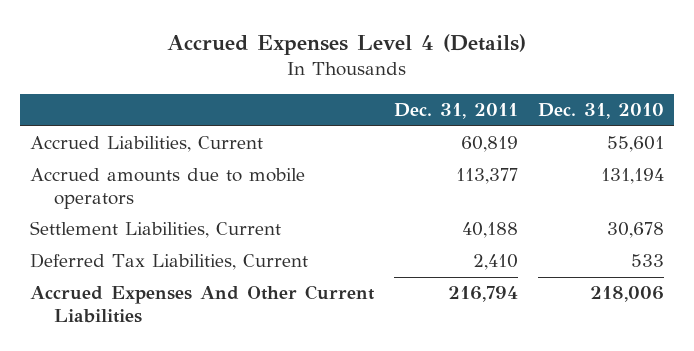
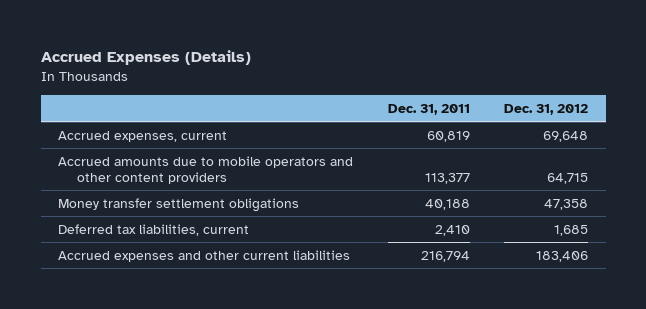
- Accrued Expenses Level 4 (Details)
+ Accrued Expenses (Details)
- | Dec. 31, 2011 | Dec. 31, 2010
+ | Dec. 31, 2011 | Dec. 31, 2012
- Accrued Liabilities, Current | 60,819 | 55,601
- Accrued amounts due to mobile operators | 113,377 | 131,194
- Settlement Liabilities, Current | 40,188 | 30,678
- Deferred Tax Liabilities, Current | 2,410 | 533
- Accrued Expenses And Other Current Liabilities | 216,794 | 218,006
+ Accrued expenses, current | 60,819 | 69,648
+ Accrued amounts due to mobile operators and other content providers | 113,377 | 64,715
+ Money transfer settlement obligations | 40,188 | 47,358
+ Deferred tax liabilities, current | 2,410 | 1,685
+ Accrued expenses and other current liabilities | 216,794 | 183,406

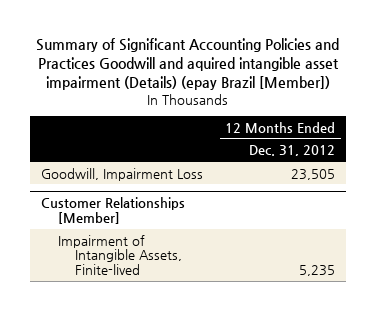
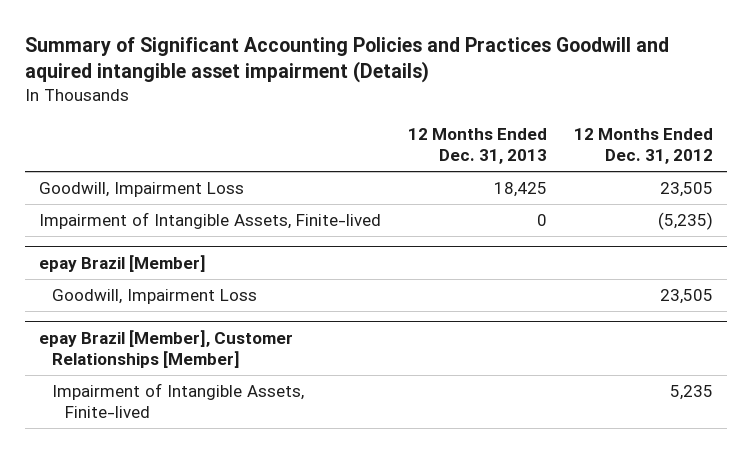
- Summary of Significant Accounting Policies and Practices Goodwill and aquired intangible asset impairment (Details) (epay Brazil [Member])
+ Summary of Significant Accounting Policies and Practices Goodwill and aquired intangible asset impairment (Details)
- | 12 Months Ended Dec. 31, 2012
+ | 12 Months Ended Dec. 31, 2013 | 12 Months Ended Dec. 31, 2012
- Customer Relationships [Member]
+ Impairment of Intangible Assets, Finite-lived | 0 | (5,235)
+ epay Brazil [Member]
+ Goodwill, Impairment Loss | | 23,505
+ epay Brazil [Member], Customer Relationships [Member]

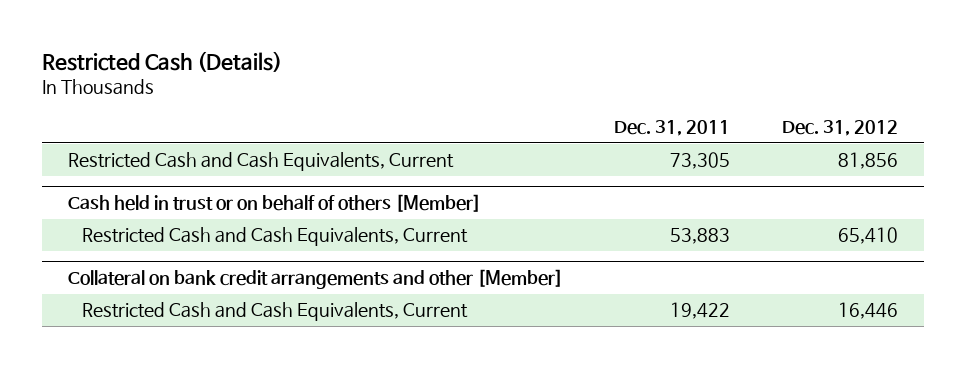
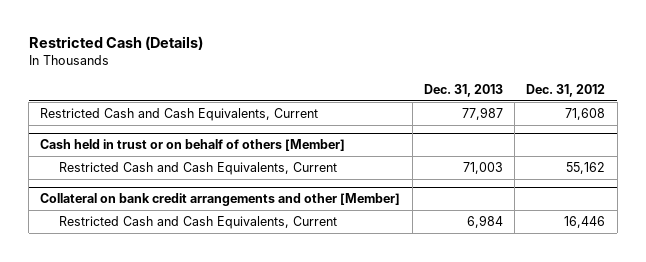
- | Dec. 31, 2011 | Dec. 31, 2012
+ | Dec. 31, 2013 | Dec. 31, 2012
- Restricted Cash and Cash Equivalents, Current | 73,305 | 81,856
+ Restricted Cash and Cash Equivalents, Current | 77,987 | 71,608
@ Cash held in trust or on behalf of others [Member]
- Restricted Cash and Cash Equivalents, Current | 53,883 | 65,410
+ Restricted Cash and Cash Equivalents, Current | 71,003 | 55,162

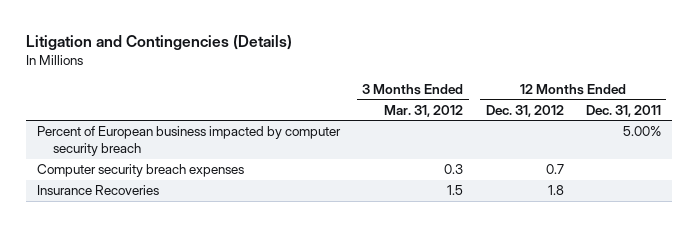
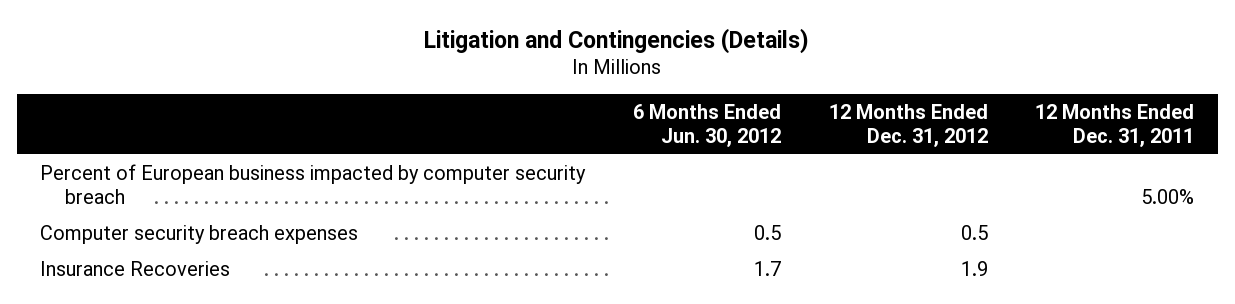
- | 3 Months Ended Mar. 31, 2012 | 12 Months Ended Dec. 31, 2012 | 12 Months Ended Dec. 31, 2011
+ | 6 Months Ended Jun. 30, 2012 | 12 Months Ended Dec. 31, 2012 | 12 Months Ended Dec. 31, 2011
- Computer security breach expenses | 0.3 | 0.7 |
- Insurance Recoveries | 1.5 | 1.8 |
+ Computer security breach expenses | 0.5 | 0.5 |
+ Insurance Recoveries | 1.7 | 1.9 |

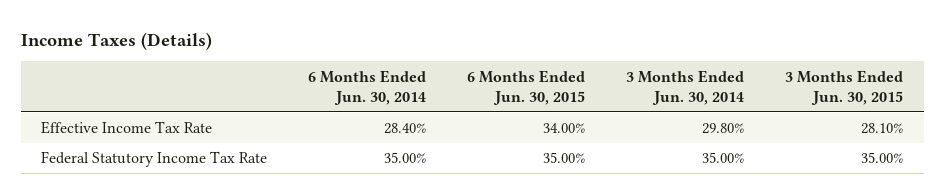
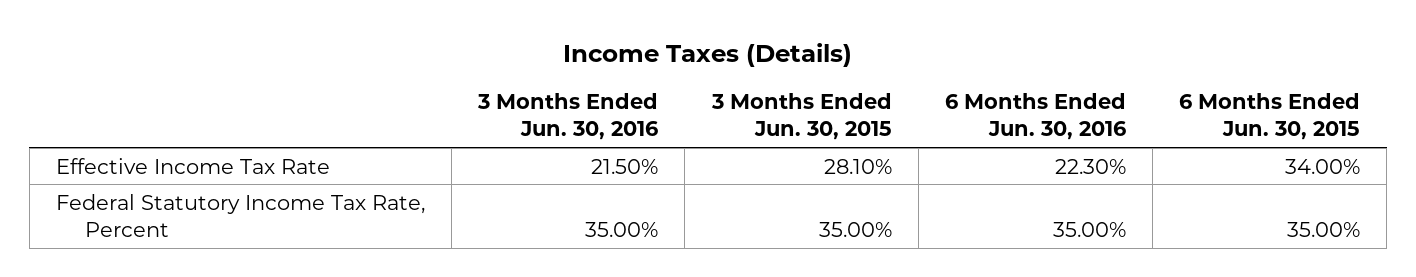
- | 6 Months Ended Jun. 30, 2014 | 6 Months Ended Jun. 30, 2015 | 3 Months Ended Jun. 30, 2014 | 3 Months Ended Jun. 30, 2015
+ | 3 Months Ended Jun. 30, 2016 | 3 Months Ended Jun. 30, 2015 | 6 Months Ended Jun. 30, 2016 | 6 Months Ended Jun. 30, 2015
- Federal Statutory Income Tax Rate | 35.00% | 35.00% | 35.00% | 35.00%
+ Federal Statutory Income Tax Rate, Percent | 35.00% | 35.00% | 35.00% | 35.00%

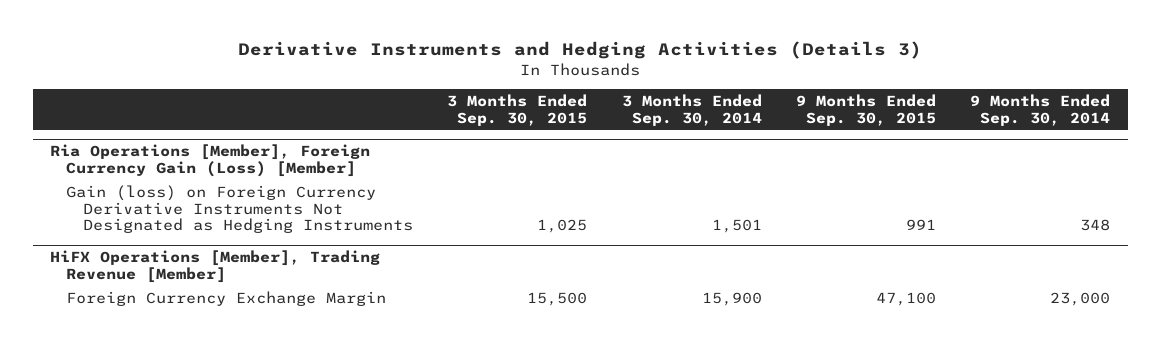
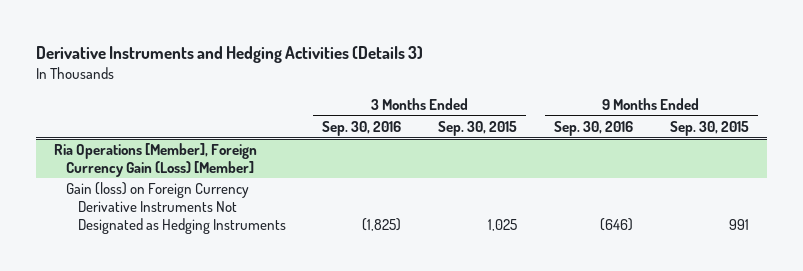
- | 3 Months Ended Sep. 30, 2015 | 3 Months Ended Sep. 30, 2014 | 9 Months Ended Sep. 30, 2015 | 9 Months Ended Sep. 30, 2014
+ | 3 Months Ended Sep. 30, 2016 | 3 Months Ended Sep. 30, 2015 | 9 Months Ended Sep. 30, 2016 | 9 Months Ended Sep. 30, 2015
- HiFX Operations [Member], Trading Revenue [Member]
- Foreign Currency Exchange Margin | 15,500 | 15,900 | 47,100 | 23,000

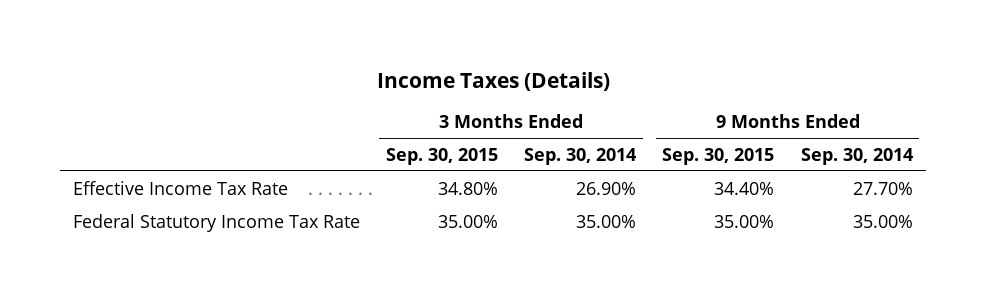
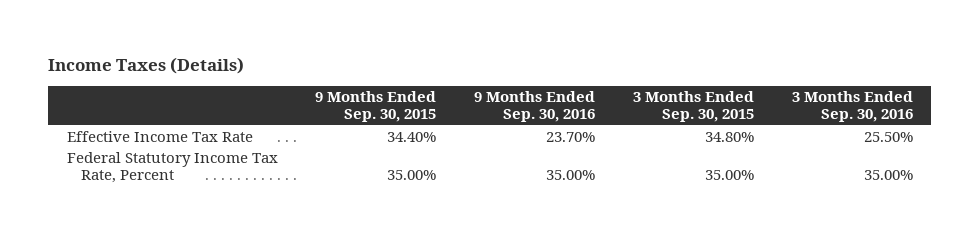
- | 3 Months Ended Sep. 30, 2015 | 3 Months Ended Sep. 30, 2014 | 9 Months Ended Sep. 30, 2015 | 9 Months Ended Sep. 30, 2014
+ | 9 Months Ended Sep. 30, 2015 | 9 Months Ended Sep. 30, 2016 | 3 Months Ended Sep. 30, 2015 | 3 Months Ended Sep. 30, 2016
- Federal Statutory Income Tax Rate | 35.00% | 35.00% | 35.00% | 35.00%
+ Federal Statutory Income Tax Rate, Percent | 35.00% | 35.00% | 35.00% | 35.00%

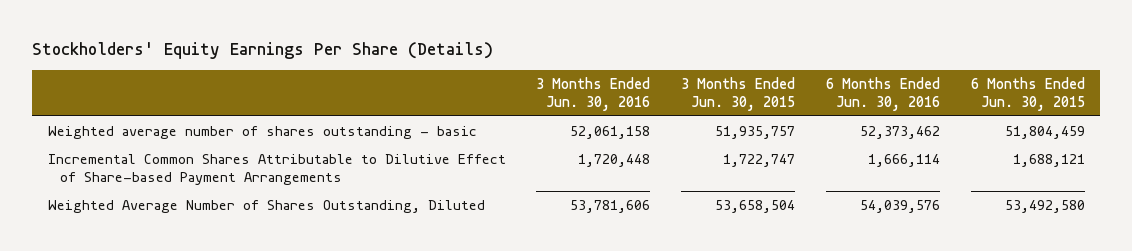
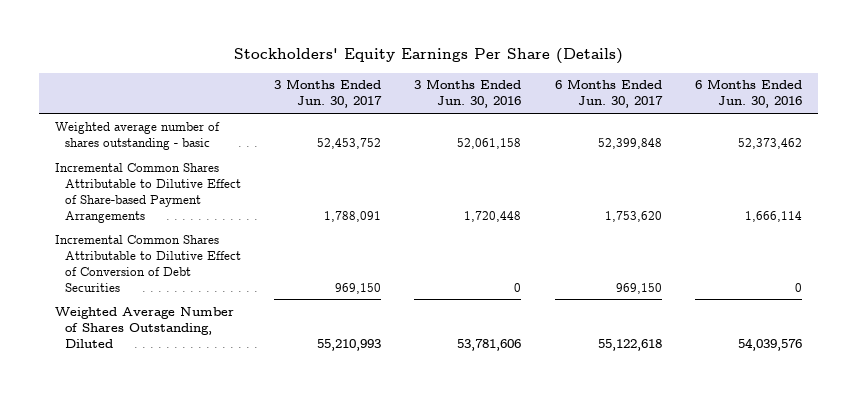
- | 3 Months Ended Jun. 30, 2016 | 3 Months Ended Jun. 30, 2015 | 6 Months Ended Jun. 30, 2016 | 6 Months Ended Jun. 30, 2015
+ | 3 Months Ended Jun. 30, 2017 | 3 Months Ended Jun. 30, 2016 | 6 Months Ended Jun. 30, 2017 | 6 Months Ended Jun. 30, 2016
+ Incremental Common Shares Attributable to Dilutive Effect of Conversion of Debt Securities | 969,150 | 0 | 969,150 | 0

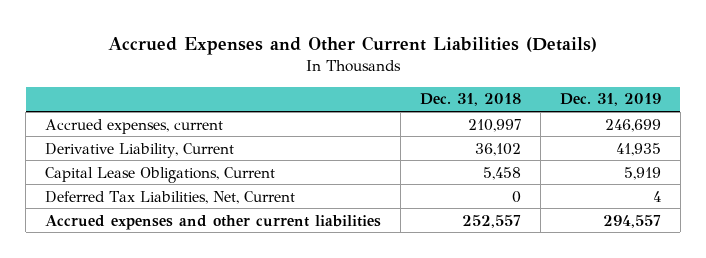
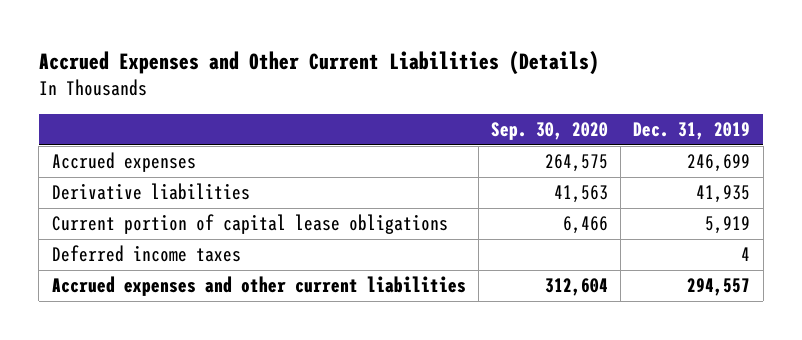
- | Dec. 31, 2018 | Dec. 31, 2019
+ | Sep. 30, 2020 | Dec. 31, 2019
- Accrued expenses, current | 210,997 | 246,699
- Derivative Liability, Current | 36,102 | 41,935
- Capital Lease Obligations, Current | 5,458 | 5,919
- Deferred Tax Liabilities, Net, Current | 0 | 4
+ Accrued expenses | 264,575 | 246,699
+ Derivative liabilities | 41,563 | 41,935
+ Current portion of capital lease obligations | 6,466 | 5,919
+ Deferred income taxes | | 4

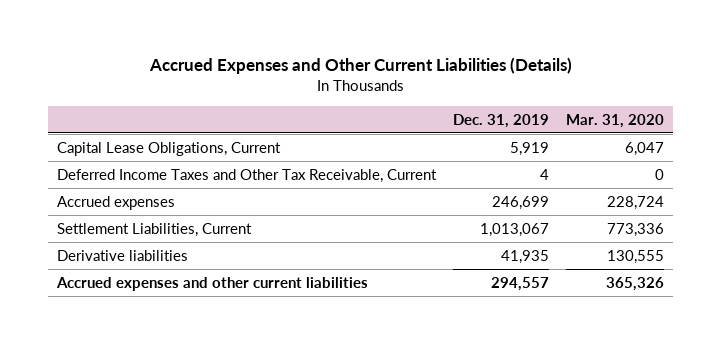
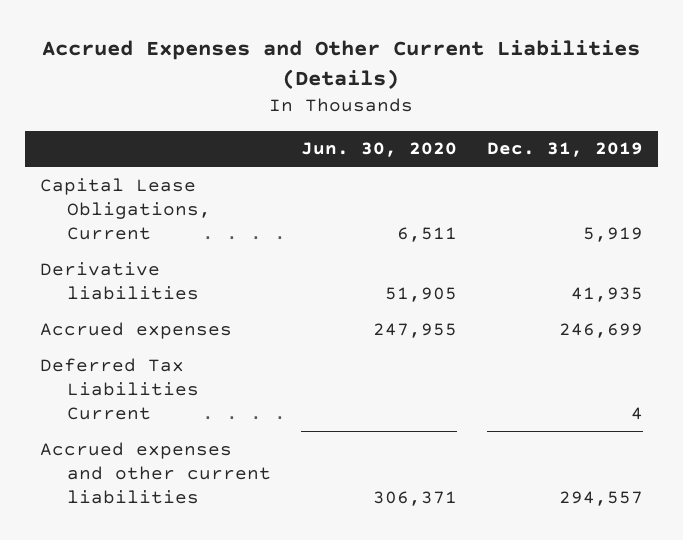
- | Dec. 31, 2019 | Mar. 31, 2020
+ | Jun. 30, 2020 | Dec. 31, 2019
- Deferred Income Taxes and Other Tax Receivable, Current | 4 | 0
- Settlement Liabilities, Current | 1,013,067 | 773,336
moved down: Accrued expenses | 247,955 | 246,699
+ Deferred Tax Liabilities Current | | 4

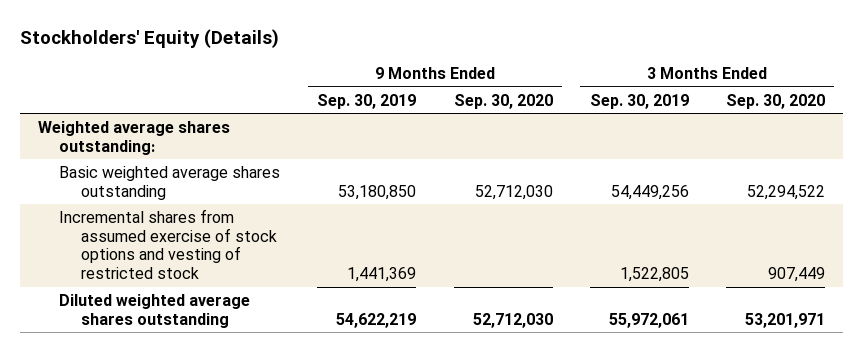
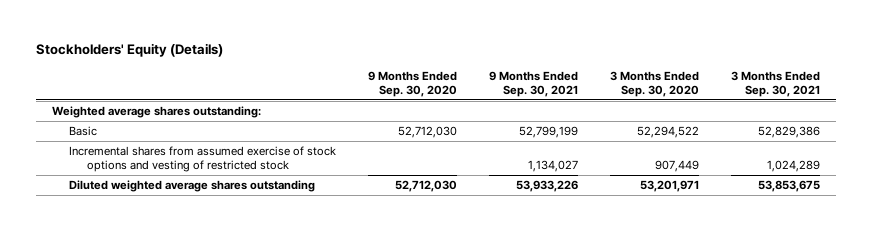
- | 9 Months Ended Sep. 30, 2019 | 9 Months Ended Sep. 30, 2020 | 3 Months Ended Sep. 30, 2019 | 3 Months Ended Sep. 30, 2020
+ | 9 Months Ended Sep. 30, 2020 | 9 Months Ended Sep. 30, 2021 | 3 Months Ended Sep. 30, 2020 | 3 Months Ended Sep. 30, 2021
- Basic weighted average shares outstanding | 53,180,850 | 52,712,030 | 54,449,256 | 52,294,522
+ Basic | 52,712,030 | 52,799,199 | 52,294,522 | 52,829,386

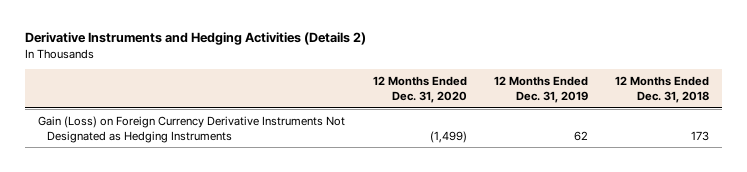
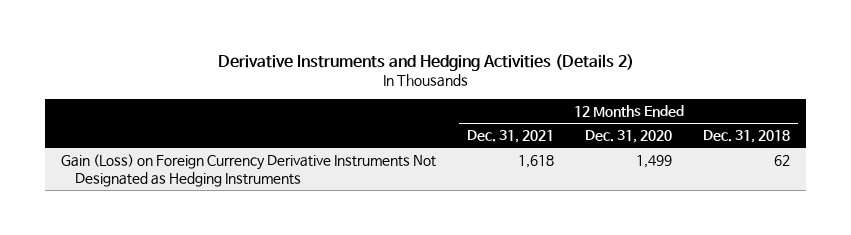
- | 12 Months Ended Dec. 31, 2020 | 12 Months Ended Dec. 31, 2019 | 12 Months Ended Dec. 31, 2018
+ | 12 Months Ended Dec. 31, 2021 | 12 Months Ended Dec. 31, 2020 | 12 Months Ended Dec. 31, 2018
- Gain (Loss) on Foreign Currency Derivative Instruments Not Designated as Hedging Instruments | (1,499) | 62 | 173
+ Gain (Loss) on Foreign Currency Derivative Instruments Not Designated as Hedging Instruments | 1,618 | 1,499 | 62

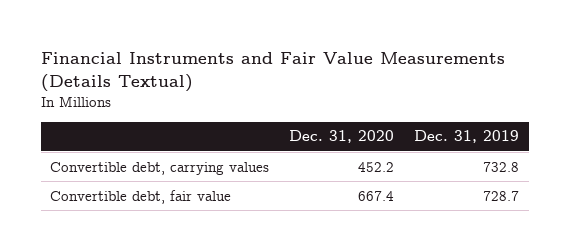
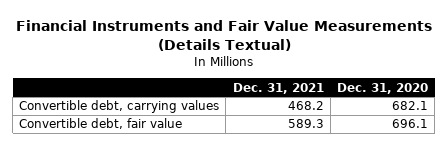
- | Dec. 31, 2020 | Dec. 31, 2019
+ | Dec. 31, 2021 | Dec. 31, 2020
- Convertible debt, carrying values | 452.2 | 732.8
- Convertible debt, fair value | 667.4 | 728.7
+ Convertible debt, carrying values | 468.2 | 682.1
+ Convertible debt, fair value | 589.3 | 696.1

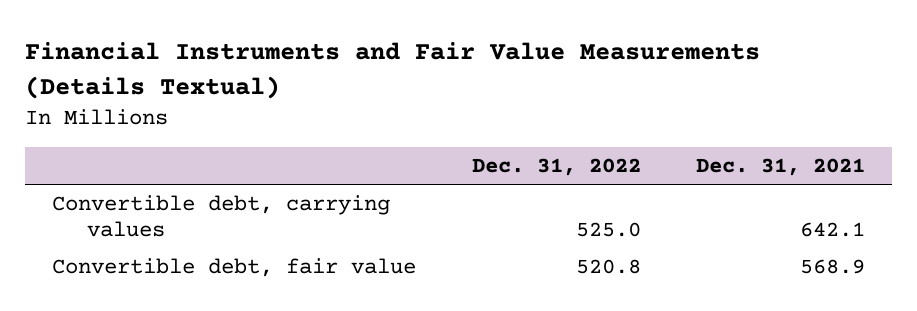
- | Dec. 31, 2021 | Dec. 31, 2020
+ | Dec. 31, 2022 | Dec. 31, 2021
- Convertible debt, carrying values | 468.2 | 682.1
- Convertible debt, fair value | 589.3 | 696.1
+ Convertible debt, carrying values | 525.0 | 642.1
+ Convertible debt, fair value | 520.8 | 568.9

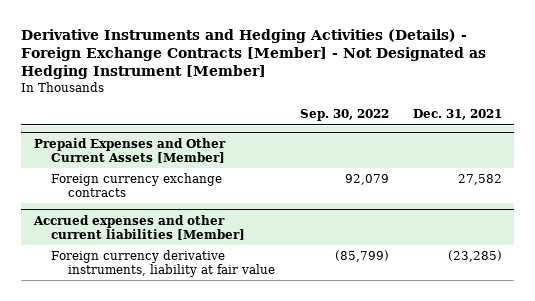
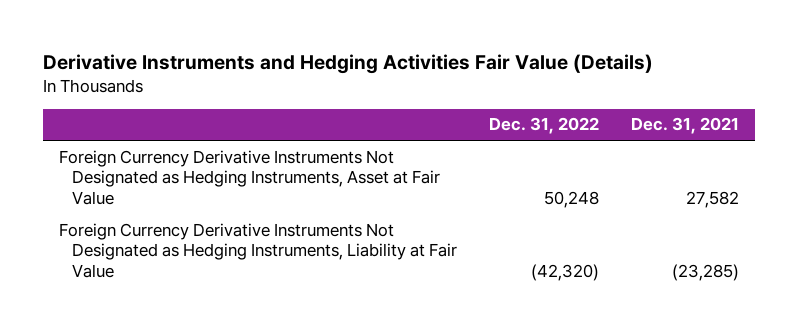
- Derivative Instruments and Hedging Activities (Details) - Foreign Exchange Contracts [Member] - Not Designated as Hedging Instrument [Member]
+ Derivative Instruments and Hedging Activities Fair Value (Details)
- | Sep. 30, 2022 | Dec. 31, 2021
+ | Dec. 31, 2022 | Dec. 31, 2021
- Prepaid Expenses and Other Current Assets [Member]
- Foreign currency exchange contracts | 92,079 | 27,582
- Accrued expenses and other current liabilities [Member]
- Foreign currency derivative instruments, liability at fair value | (85,799) | (23,285)
+ Foreign Currency Derivative Instruments Not Designated as Hedging Instruments, Asset at Fair Value | 50,248 | 27,582
+ Foreign Currency Derivative Instruments Not Designated as Hedging Instruments, Liability at Fair Value | (42,320) | (23,285)

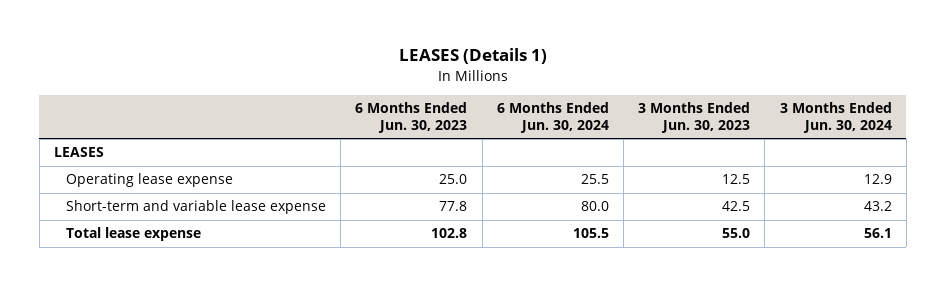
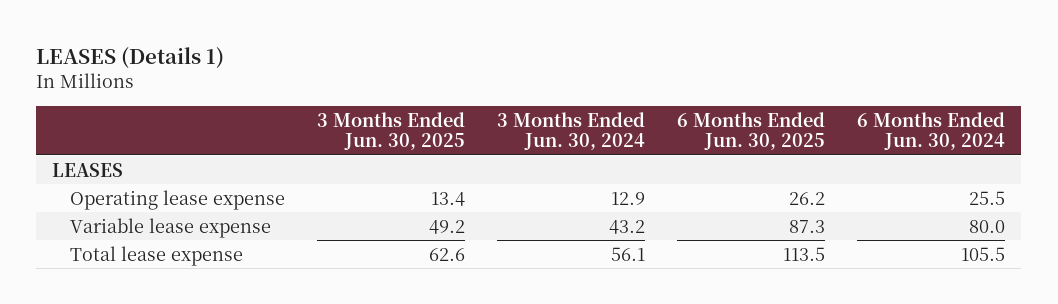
- | 6 Months Ended Jun. 30, 2023 | 6 Months Ended Jun. 30, 2024 | 3 Months Ended Jun. 30, 2023 | 3 Months Ended Jun. 30, 2024
+ | 3 Months Ended Jun. 30, 2025 | 3 Months Ended Jun. 30, 2024 | 6 Months Ended Jun. 30, 2025 | 6 Months Ended Jun. 30, 2024
- Short-term and variable lease expense | 77.8 | 80.0 | 42.5 | 43.2
+ Variable lease expense | 49.2 | 43.2 | 87.3 | 80.0

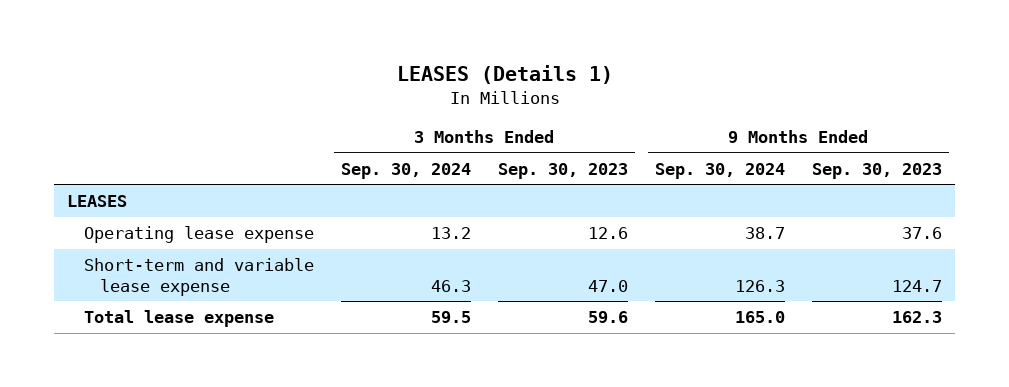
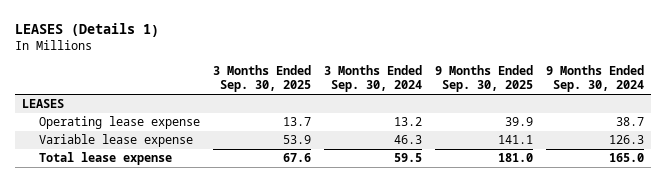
- | 3 Months Ended Sep. 30, 2024 | 3 Months Ended Sep. 30, 2023 | 9 Months Ended Sep. 30, 2024 | 9 Months Ended Sep. 30, 2023
+ | 3 Months Ended Sep. 30, 2025 | 3 Months Ended Sep. 30, 2024 | 9 Months Ended Sep. 30, 2025 | 9 Months Ended Sep. 30, 2024
- Short-term and variable lease expense | 46.3 | 47.0 | 126.3 | 124.7
+ Variable lease expense | 53.9 | 46.3 | 141.1 | 126.3

